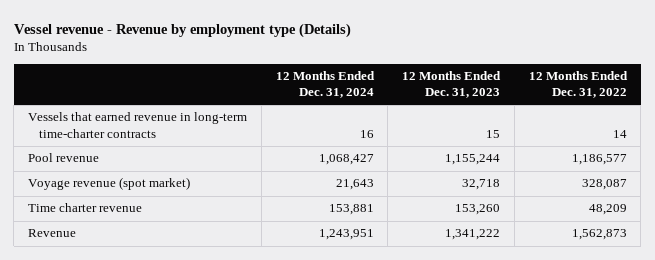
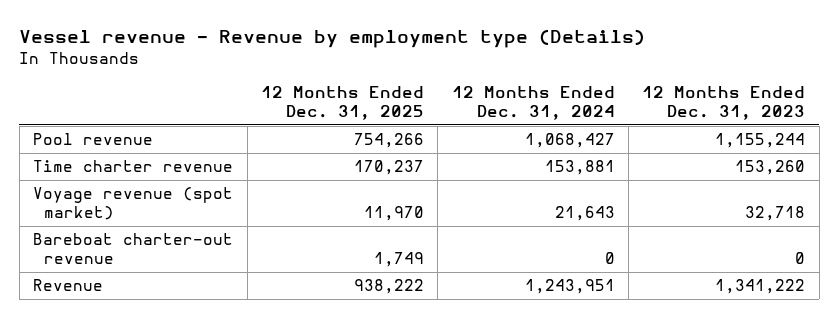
- | 12 Months Ended Dec. 31, 2024 | 12 Months Ended Dec. 31, 2023 | 12 Months Ended Dec. 31, 2022
+ | 12 Months Ended Dec. 31, 2025 | 12 Months Ended Dec. 31, 2024 | 12 Months Ended Dec. 31, 2023
- Vessels that earned revenue in long-term time-charter contracts | 16 | 15 | 14
moved down: Voyage revenue (spot market) | 11,970 | 21,643 | 32,718
+ Bareboat charter-out revenue | 1,749 | 0 | 0

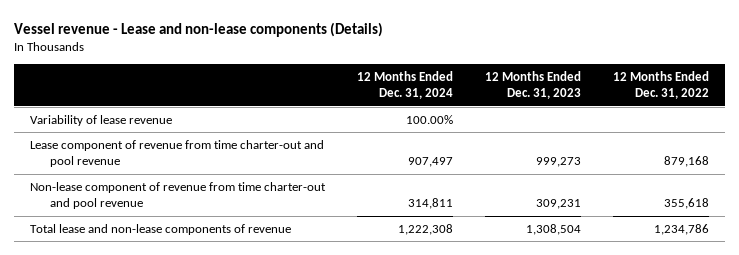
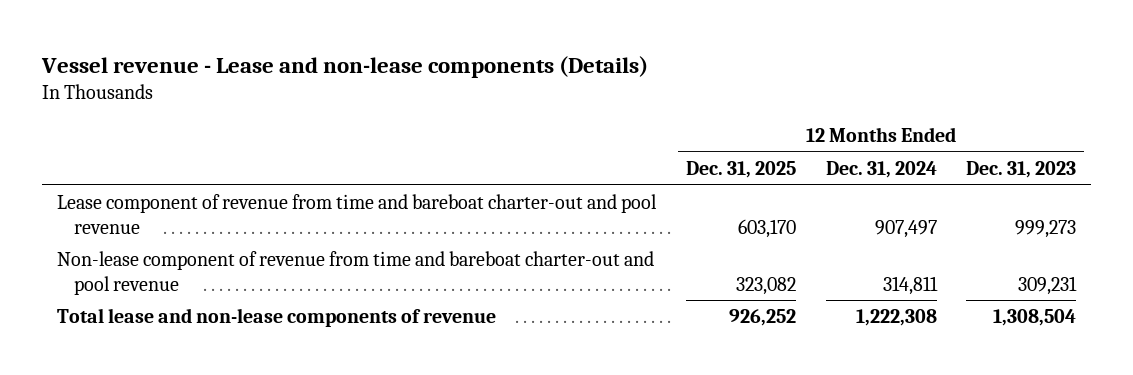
- | 12 Months Ended Dec. 31, 2024 | 12 Months Ended Dec. 31, 2023 | 12 Months Ended Dec. 31, 2022
+ | 12 Months Ended Dec. 31, 2025 | 12 Months Ended Dec. 31, 2024 | 12 Months Ended Dec. 31, 2023
- Variability of lease revenue | 100.00% | |
- Lease component of revenue from time charter-out and pool revenue | 907,497 | 999,273 | 879,168
- Non-lease component of revenue from time charter-out and pool revenue | 314,811 | 309,231 | 355,618
+ Lease component of revenue from time and bareboat charter-out and pool revenue | 603,170 | 907,497 | 999,273
+ Non-lease component of revenue from time and bareboat charter-out and pool revenue | 323,082 | 314,811 | 309,231

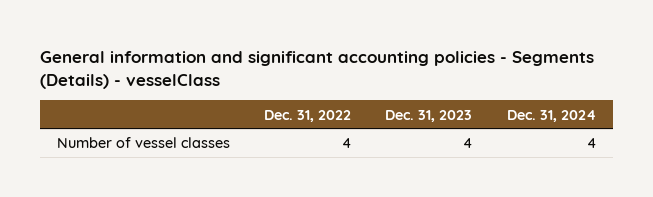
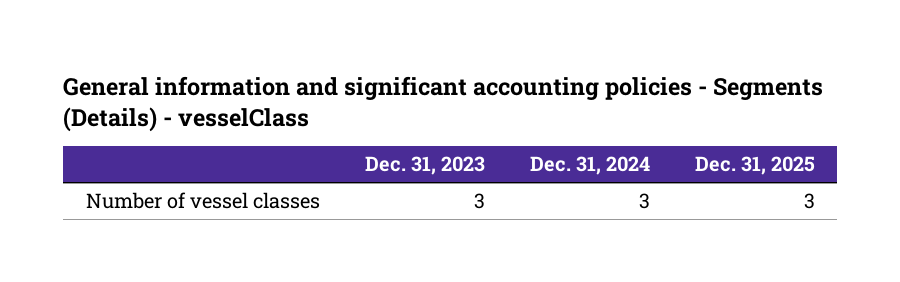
- | Dec. 31, 2022 | Dec. 31, 2023 | Dec. 31, 2024
+ | Dec. 31, 2023 | Dec. 31, 2024 | Dec. 31, 2025
- Number of vessel classes | 4 | 4 | 4
+ Number of vessel classes | 3 | 3 | 3

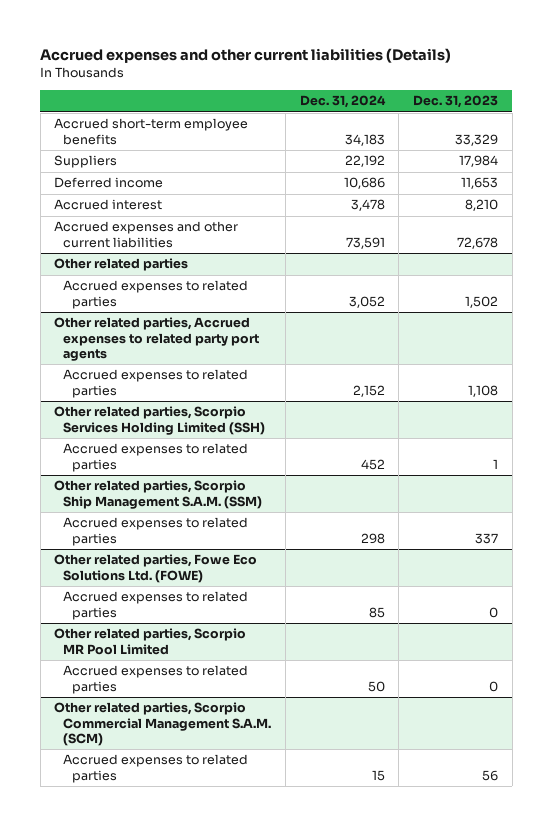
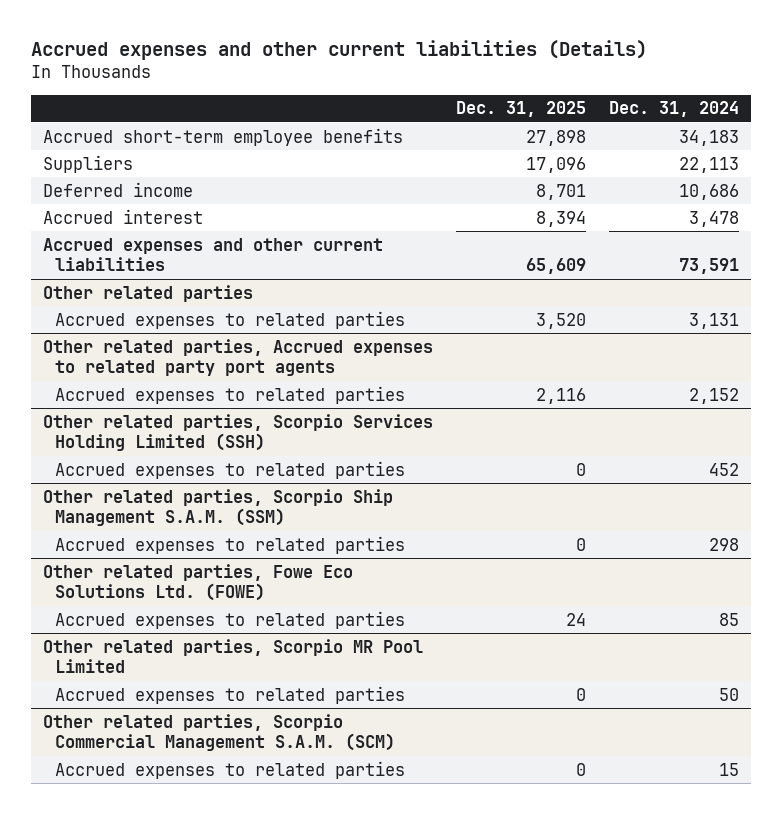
- | Dec. 31, 2024 | Dec. 31, 2023
+ | Dec. 31, 2025 | Dec. 31, 2024
- Suppliers | 22,192 | 17,984
+ Suppliers | 17,096 | 22,113
@ Other related parties
- Accrued expenses to related parties | 3,052 | 1,502
+ Accrued expenses to related parties | 3,520 | 3,131

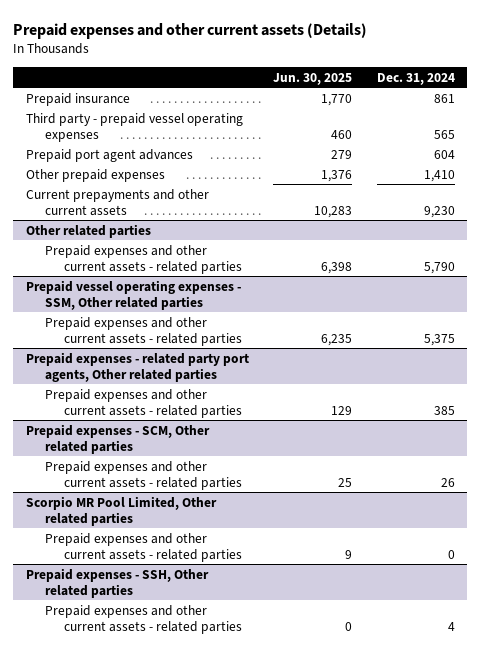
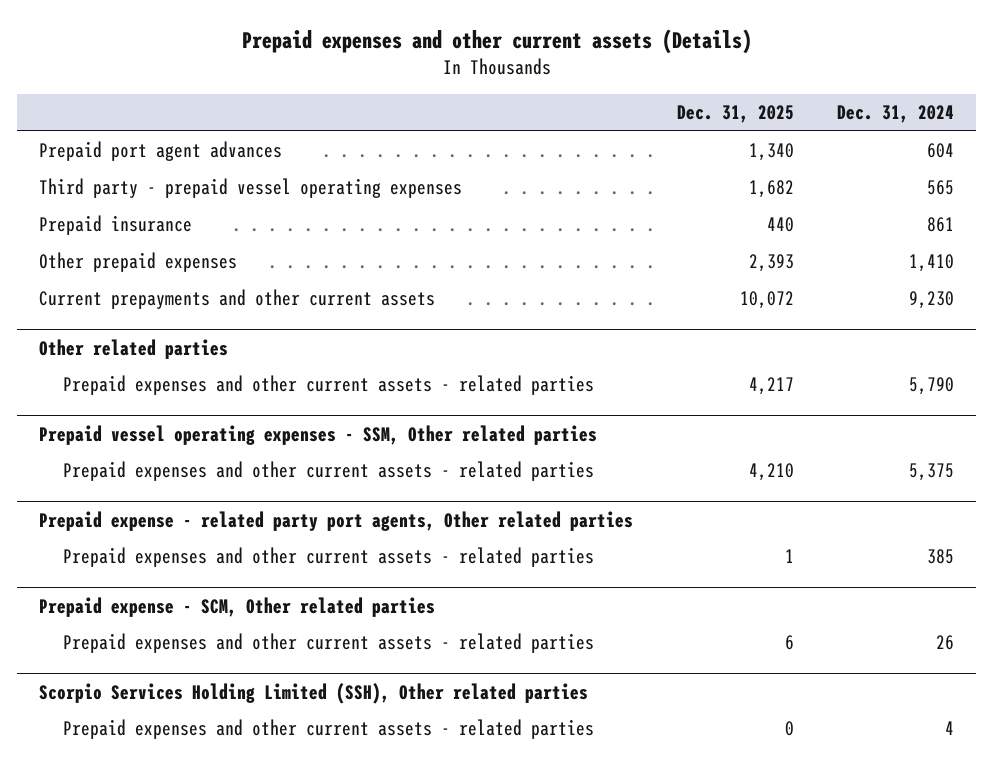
- | Jun. 30, 2025 | Dec. 31, 2024
+ | Dec. 31, 2025 | Dec. 31, 2024
moved down: Third party - prepaid vessel operating expenses | 1,682 | 565
moved down: Prepaid insurance | 440 | 861
- Prepaid expenses - related party port agents, Other related parties
+ Prepaid expense - related party port agents, Other related parties
- Prepaid expenses - SCM, Other related parties
+ Prepaid expense - SCM, Other related parties
- Scorpio MR Pool Limited, Other related parties
- Prepaid expenses and other current assets - related parties | 9 | 0
- Prepaid expenses - SSH, Other related parties
+ Scorpio Services Holding Limited (SSH), Other related parties

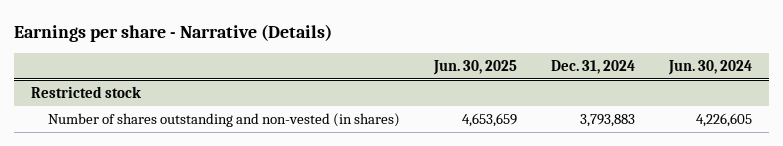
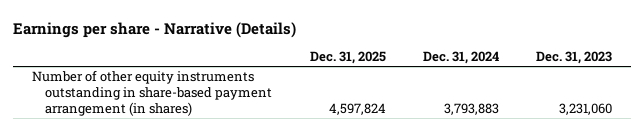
- | Jun. 30, 2025 | Dec. 31, 2024 | Jun. 30, 2024
+ | Dec. 31, 2025 | Dec. 31, 2024 | Dec. 31, 2023
- Restricted stock
- Number of shares outstanding and non-vested (in shares) | 4,653,659 | 3,793,883 | 4,226,605
+ Number of other equity instruments outstanding in share-based payment arrangement (in shares) | 4,597,824 | 3,793,883 | 3,231,060

